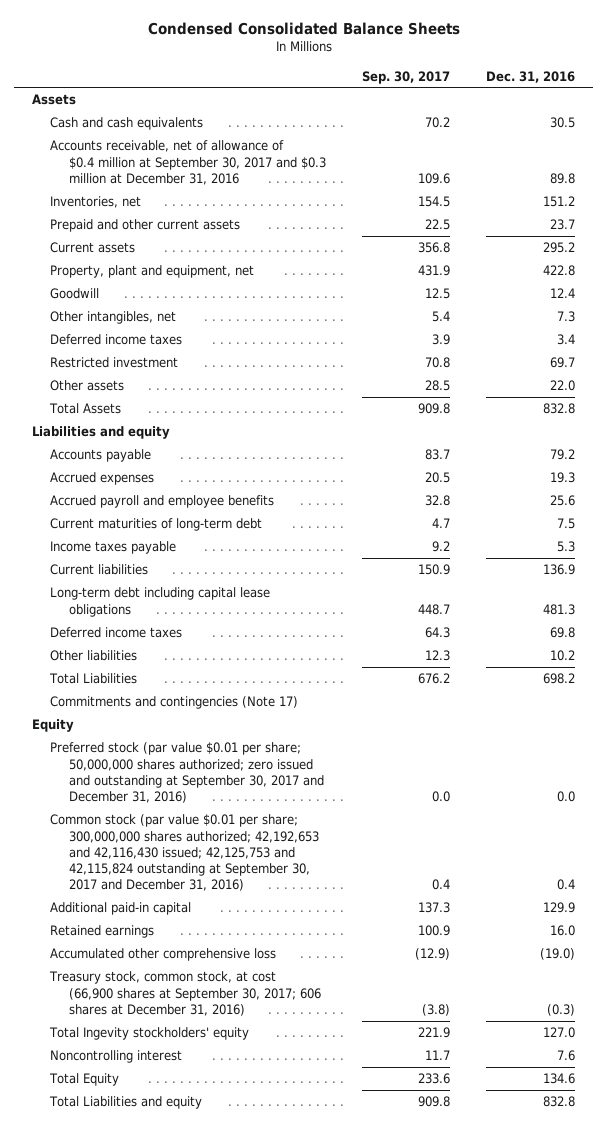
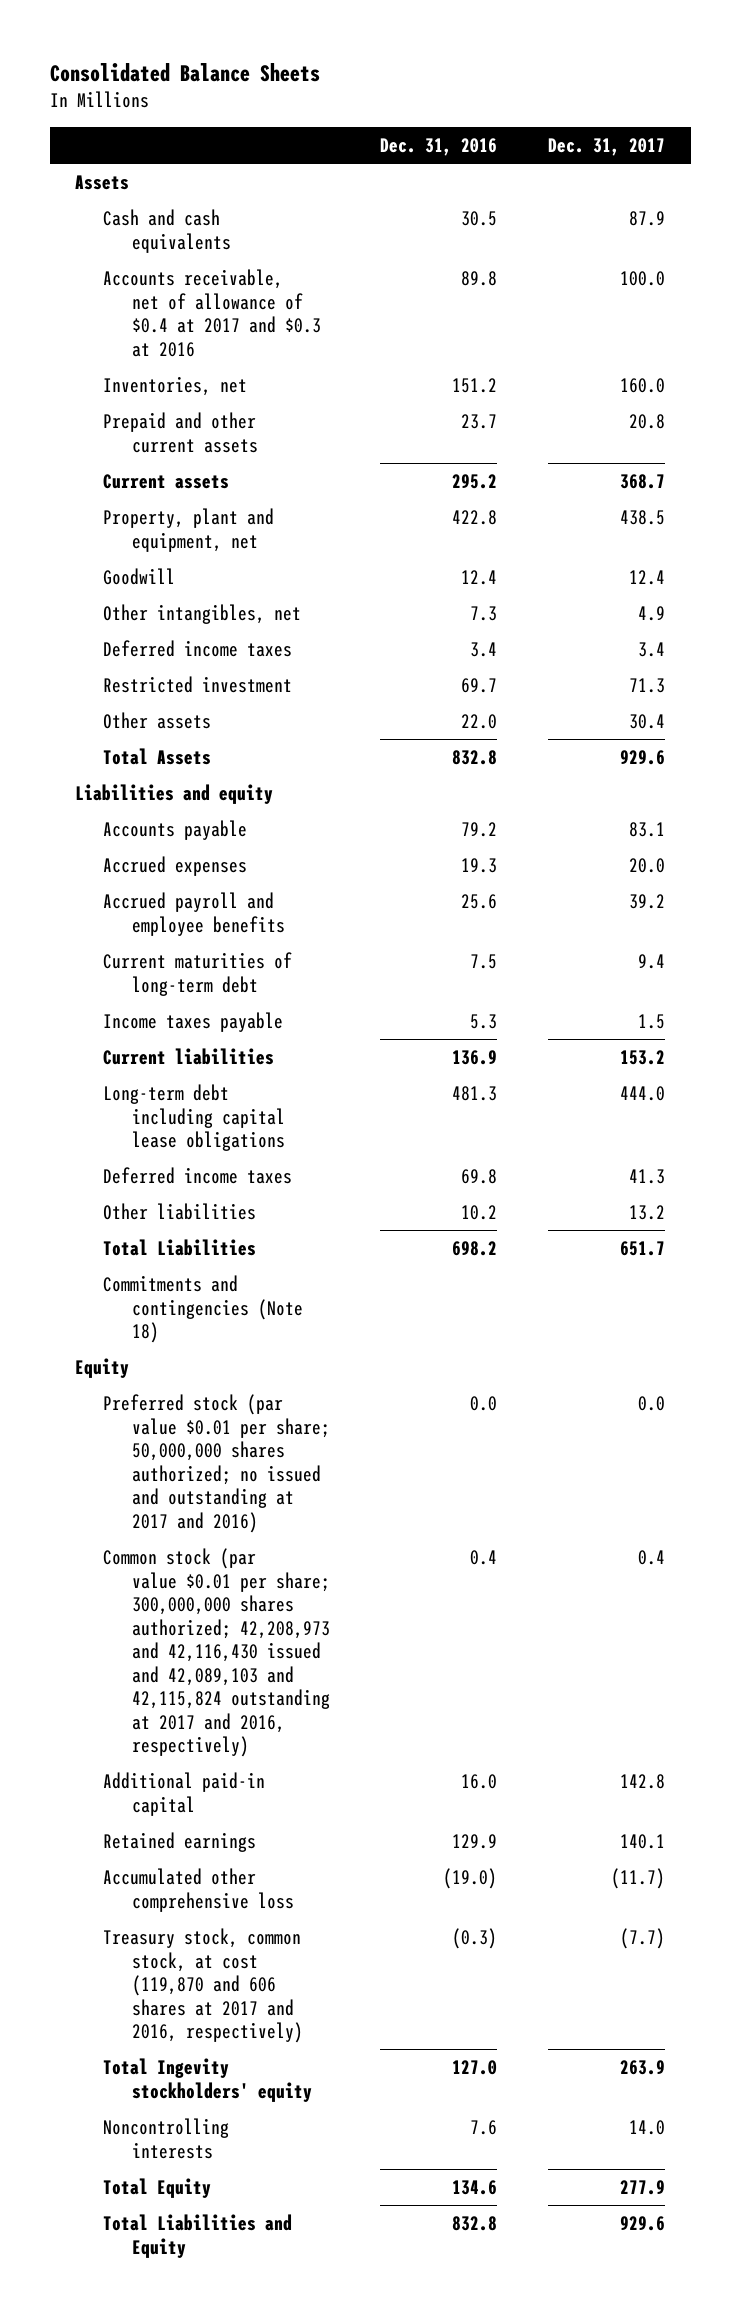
- Condensed Consolidated Balance Sheets
+ Consolidated Balance Sheets
- | Sep. 30, 2017 | Dec. 31, 2016
+ | Dec. 31, 2016 | Dec. 31, 2017
- Accounts receivable, net of allowance of $0.4 million at September 30, 2017 and $0.3 million at December 31, 2016 | 109.6 | 89.8
+ Accounts receivable, net of allowance of $0.4 at 2017 and $0.3 at 2016 | 89.8 | 100.0
- Commitments and contingencies (Note 17)
+ Commitments and contingencies (Note 18)
- Preferred stock (par value $0.01 per share; 50,000,000 shares authorized; zero issued and outstanding at September 30, 2017 and December 31, 2016) | 0.0 | 0.0
- Common stock (par value $0.01 per share; 300,000,000 shares authorized; 42,192,653 and 42,116,430 issued; 42,125,753 and 42,115,824 outstanding at September 30, 2017 and December 31, 2016) | 0.4 | 0.4
- Additional paid-in capital | 137.3 | 129.9
- Retained earnings | 100.9 | 16.0
+ Preferred stock (par value $0.01 per share; 50,000,000 shares authorized; no issued and outstanding at 2017 and 2016) | 0.0 | 0.0
+ Common stock (par value $0.01 per share; 300,000,000 shares authorized; 42,208,973 and 42,116,430 issued and 42,089,103 and 42,115,824 outstanding at 2017 and 2016, respectively) | 0.4 | 0.4
+ Additional paid-in capital | 16.0 | 142.8
+ Retained earnings | 129.9 | 140.1
- Treasury stock, common stock, at cost (66,900 shares at September 30, 2017; 606 shares at December 31, 2016) | (3.8) | (0.3)
+ Treasury stock, common stock, at cost (119,870 and 606 shares at 2017 and 2016, respectively) | (0.3) | (7.7)
- Noncontrolling interest | 11.7 | 7.6
+ Noncontrolling interests | 7.6 | 14.0
- Total Liabilities and equity | 909.8 | 832.8
+ Total Liabilities and Equity | 832.8 | 929.6

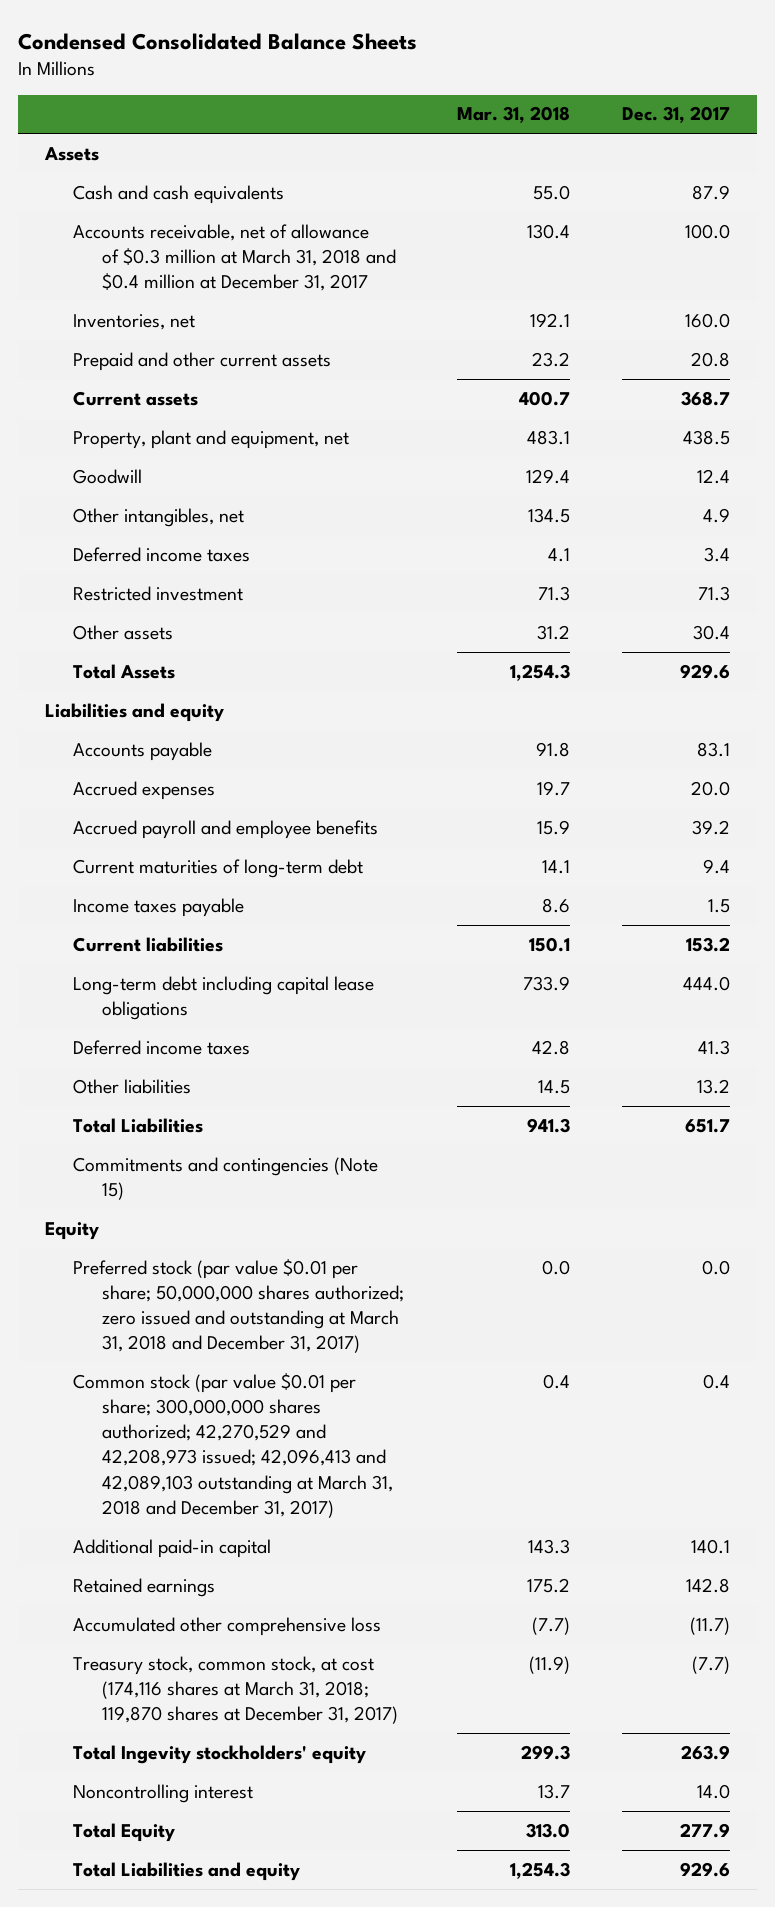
- Consolidated Balance Sheets
+ Condensed Consolidated Balance Sheets
- | Dec. 31, 2016 | Dec. 31, 2017
+ | Mar. 31, 2018 | Dec. 31, 2017
- Accounts receivable, net of allowance of $0.4 at 2017 and $0.3 at 2016 | 89.8 | 100.0
+ Accounts receivable, net of allowance of $0.3 million at March 31, 2018 and $0.4 million at December 31, 2017 | 130.4 | 100.0
- Commitments and contingencies (Note 18)
+ Commitments and contingencies (Note 15)
- Preferred stock (par value $0.01 per share; 50,000,000 shares authorized; no issued and outstanding at 2017 and 2016) | 0.0 | 0.0
- Common stock (par value $0.01 per share; 300,000,000 shares authorized; 42,208,973 and 42,116,430 issued and 42,089,103 and 42,115,824 outstanding at 2017 and 2016, respectively) | 0.4 | 0.4
- Additional paid-in capital | 16.0 | 142.8
- Retained earnings | 129.9 | 140.1
+ Preferred stock (par value $0.01 per share; 50,000,000 shares authorized; zero issued and outstanding at March 31, 2018 and December 31, 2017) | 0.0 | 0.0
+ Common stock (par value $0.01 per share; 300,000,000 shares authorized; 42,270,529 and 42,208,973 issued; 42,096,413 and 42,089,103 outstanding at March 31, 2018 and December 31, 2017) | 0.4 | 0.4
+ Additional paid-in capital | 143.3 | 140.1
+ Retained earnings | 175.2 | 142.8
- Treasury stock, common stock, at cost (119,870 and 606 shares at 2017 and 2016, respectively) | (0.3) | (7.7)
+ Treasury stock, common stock, at cost (174,116 shares at March 31, 2018; 119,870 shares at December 31, 2017) | (11.9) | (7.7)
- Noncontrolling interests | 7.6 | 14.0
+ Noncontrolling interest | 13.7 | 14.0
- Total Liabilities and Equity | 832.8 | 929.6
+ Total Liabilities and equity | 1,254.3 | 929.6

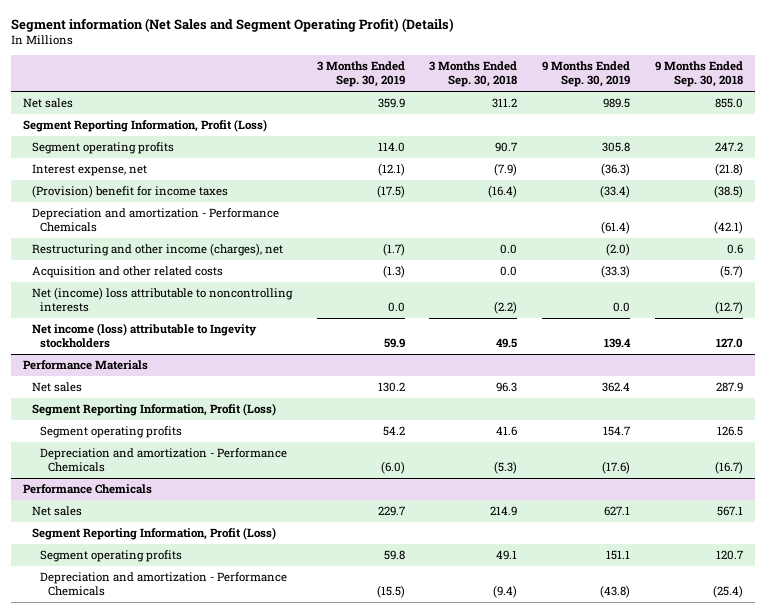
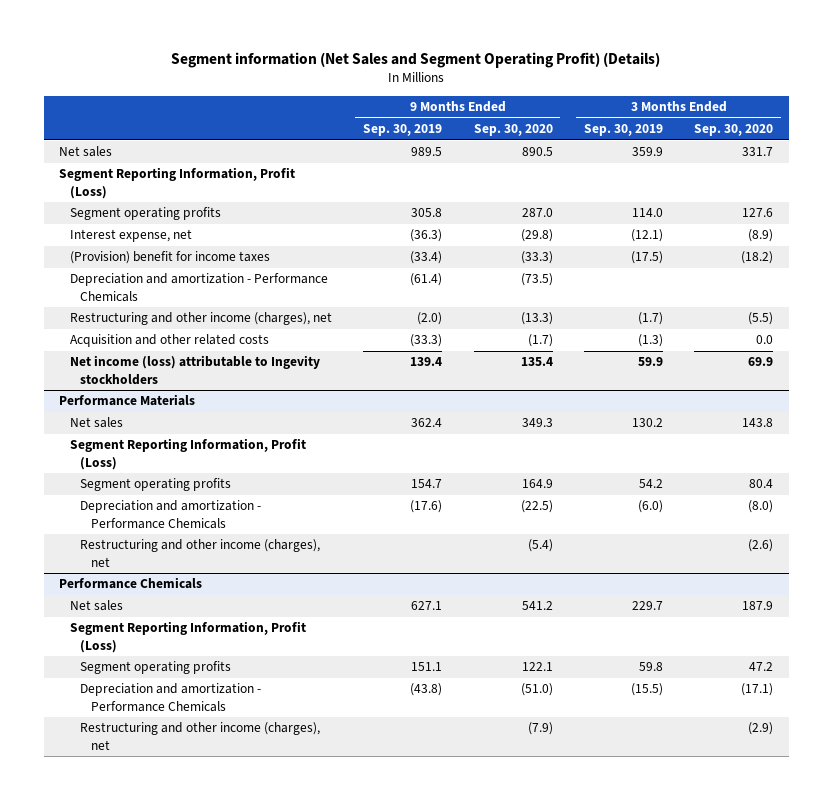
- | 3 Months Ended Sep. 30, 2019 | 3 Months Ended Sep. 30, 2018 | 9 Months Ended Sep. 30, 2019 | 9 Months Ended Sep. 30, 2018
+ | 9 Months Ended Sep. 30, 2019 | 9 Months Ended Sep. 30, 2020 | 3 Months Ended Sep. 30, 2019 | 3 Months Ended Sep. 30, 2020
- Net (income) loss attributable to noncontrolling interests | 0.0 | (2.2) | 0.0 | (12.7)
@ Performance Materials
+ Restructuring and other income (charges), net | | (5.4) | | (2.6)
@ Performance Chemicals
+ Restructuring and other income (charges), net | | (7.9) | | (2.9)

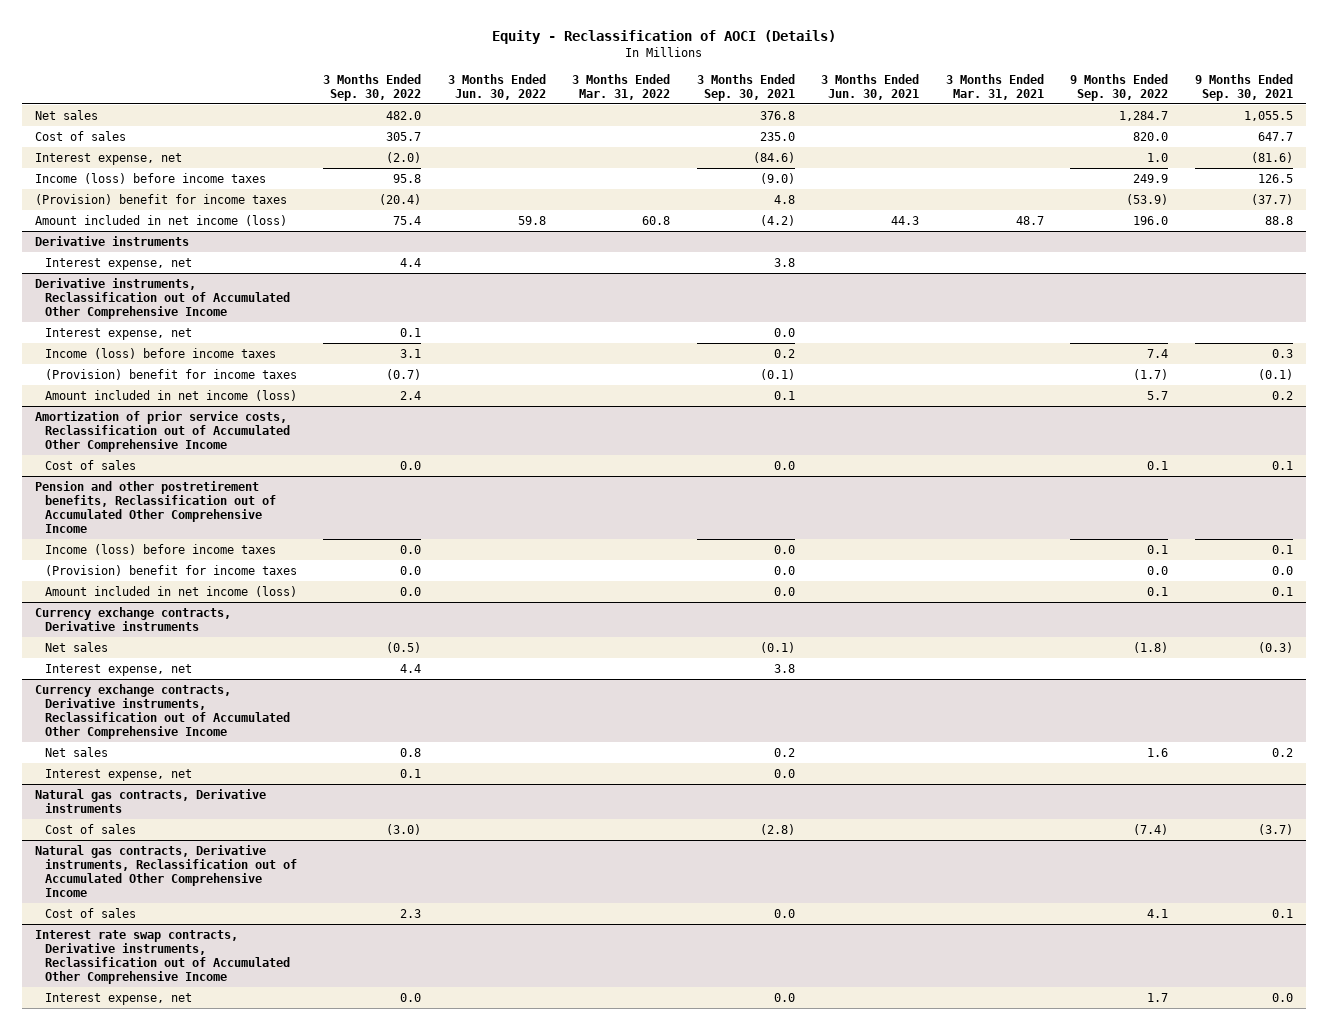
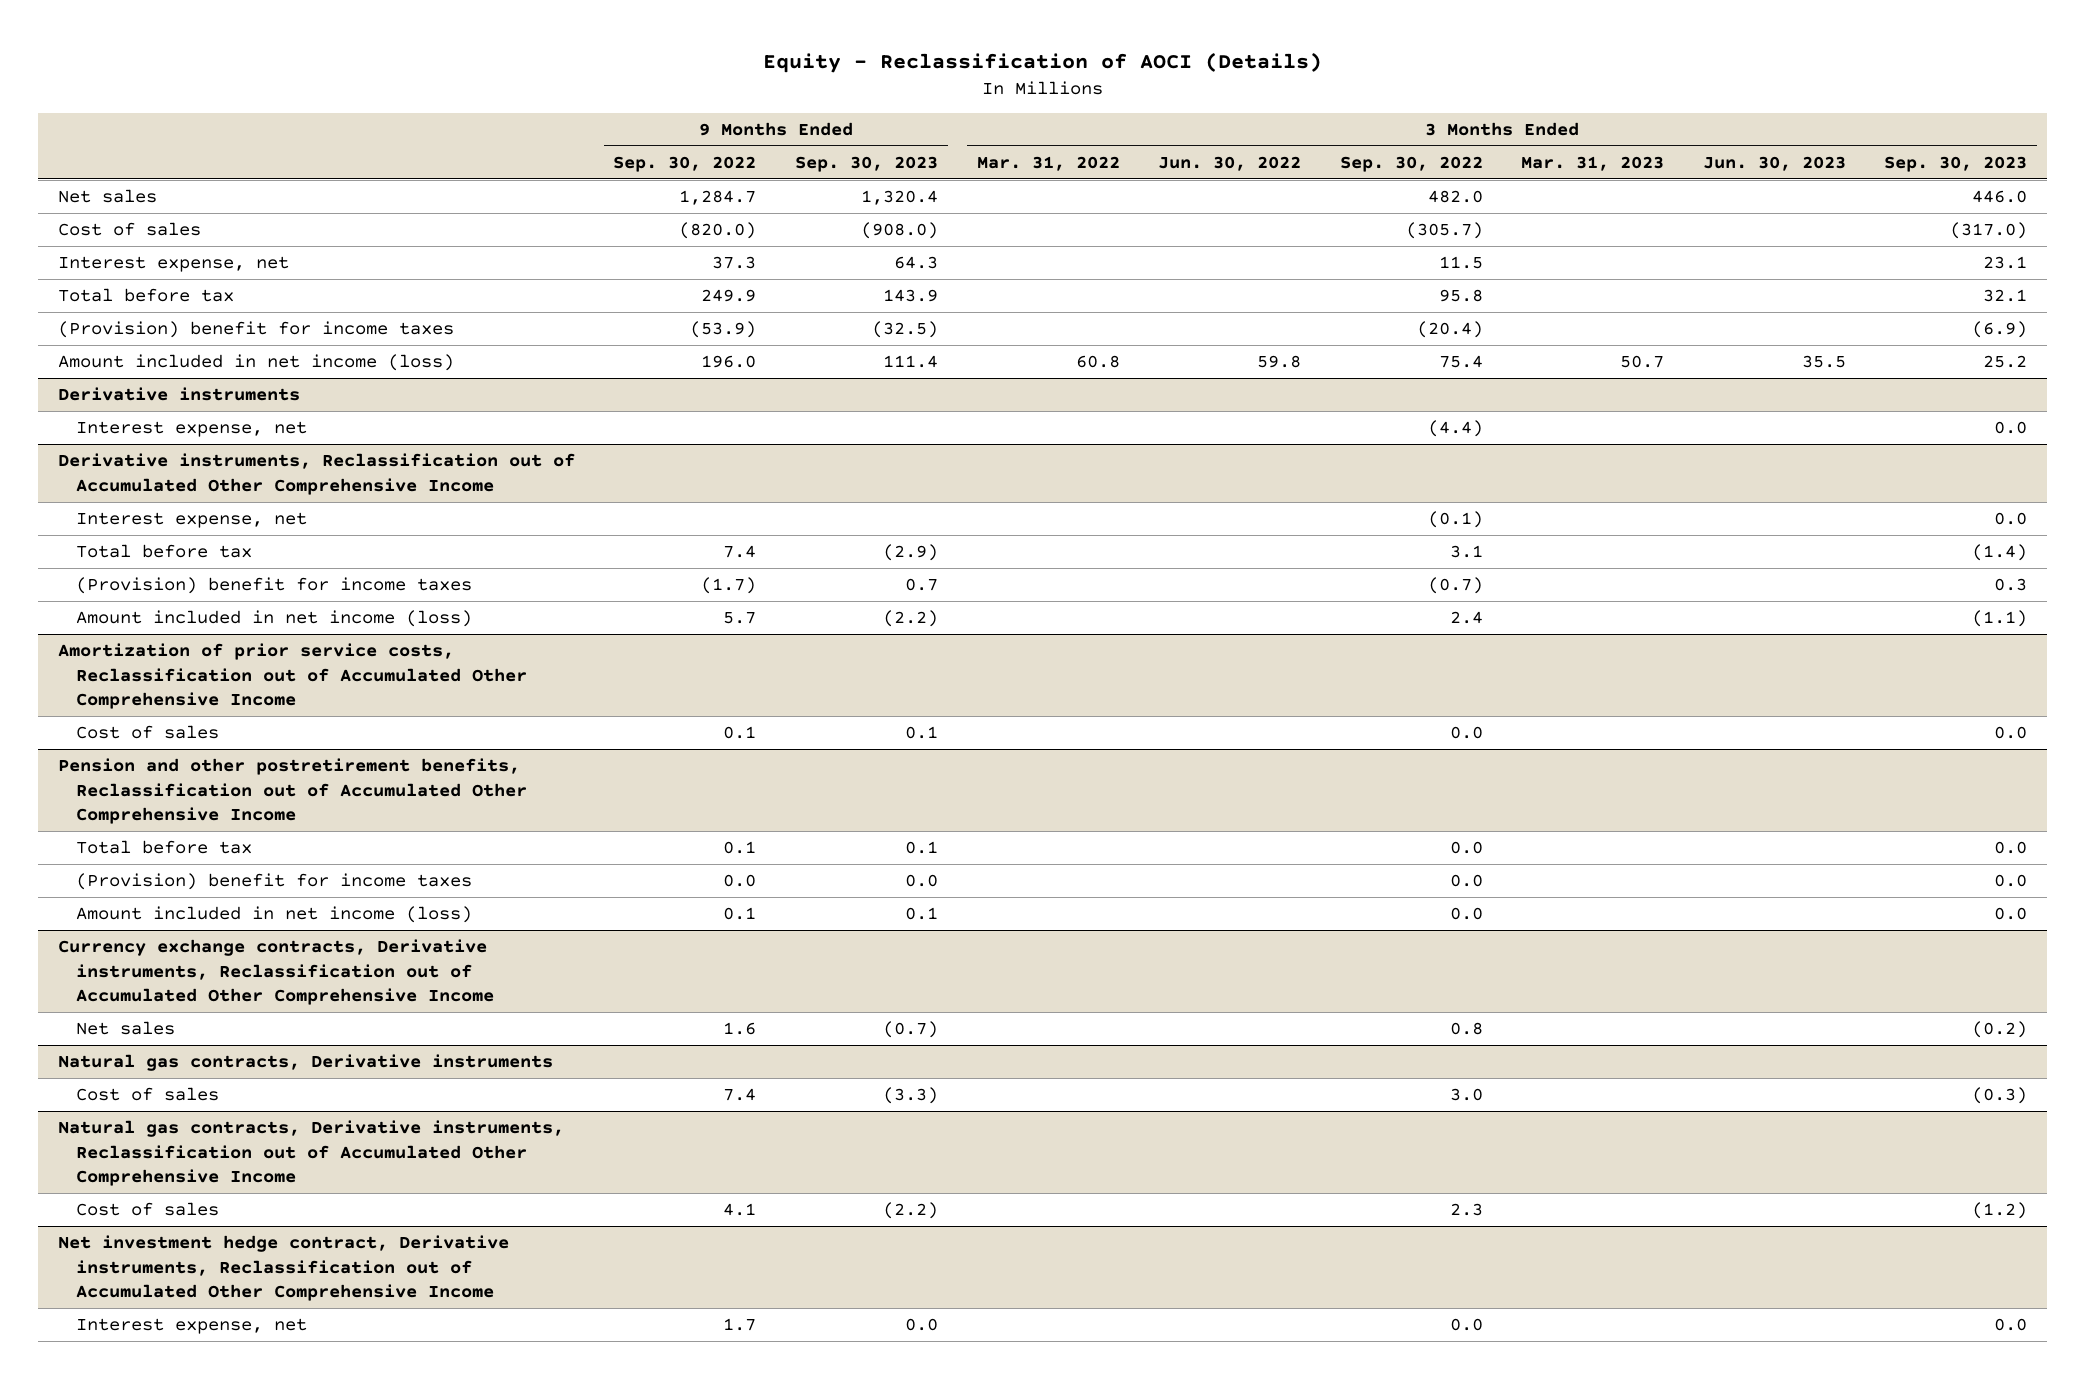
- | 3 Months Ended Sep. 30, 2022 | 3 Months Ended Jun. 30, 2022 | 3 Months Ended Mar. 31, 2022 | 3 Months Ended Sep. 30, 2021 | 3 Months Ended Jun. 30, 2021 | 3 Months Ended Mar. 31, 2021 | 9 Months Ended Sep. 30, 2022 | 9 Months Ended Sep. 30, 2021
+ | 9 Months Ended Sep. 30, 2022 | 9 Months Ended Sep. 30, 2023 | 3 Months Ended Mar. 31, 2022 | 3 Months Ended Jun. 30, 2022 | 3 Months Ended Sep. 30, 2022 | 3 Months Ended Mar. 31, 2023 | 3 Months Ended Jun. 30, 2023 | 3 Months Ended Sep. 30, 2023
- Cost of sales | 305.7 | | | 235.0 | | | 820.0 | 647.7
- Interest expense, net | (2.0) | | | (84.6) | | | 1.0 | (81.6)
- Income (loss) before income taxes | 95.8 | | | (9.0) | | | 249.9 | 126.5
+ Cost of sales | (820.0) | (908.0) | | | (305.7) | | | (317.0)
+ Interest expense, net | 37.3 | 64.3 | | | 11.5 | | | 23.1
+ Total before tax | 249.9 | 143.9 | | | 95.8 | | | 32.1
@ Derivative instruments
- Interest expense, net | 4.4 | | | 3.8 | | | |
+ Interest expense, net | | | | | (4.4) | | | 0.0
@ Derivative instruments, Reclassification out of Accumulated Other Comprehensive Income
- Interest expense, net | 0.1 | | | 0.0 | | | |
- Income (loss) before income taxes | 3.1 | | | 0.2 | | | 7.4 | 0.3
+ Interest expense, net | | | | | (0.1) | | | 0.0
+ Total before tax | 7.4 | (2.9) | | | 3.1 | | | (1.4)
@ Pension and other postretirement benefits, Reclassification out of Accumulated Other Comprehensive Income
- Income (loss) before income taxes | 0.0 | | | 0.0 | | | 0.1 | 0.1
+ Total before tax | 0.1 | 0.1 | | | 0.0 | | | 0.0
- Currency exchange contracts, Derivative instruments
- Net sales | (0.5) | | | (0.1) | | | (1.8) | (0.3)
- Interest expense, net | 4.4 | | | 3.8 | | | |
@ Currency exchange contracts, Derivative instruments, Reclassification out of Accumulated Other Comprehensive Income
- Interest expense, net | 0.1 | | | 0.0 | | | |
@ Natural gas contracts, Derivative instruments
- Cost of sales | (3.0) | | | (2.8) | | | (7.4) | (3.7)
+ Cost of sales | 7.4 | (3.3) | | | 3.0 | | | (0.3)
- Interest rate swap contracts, Derivative instruments, Reclassification out of Accumulated Other Comprehensive Income
+ Net investment hedge contract, Derivative instruments, Reclassification out of Accumulated Other Comprehensive Income

